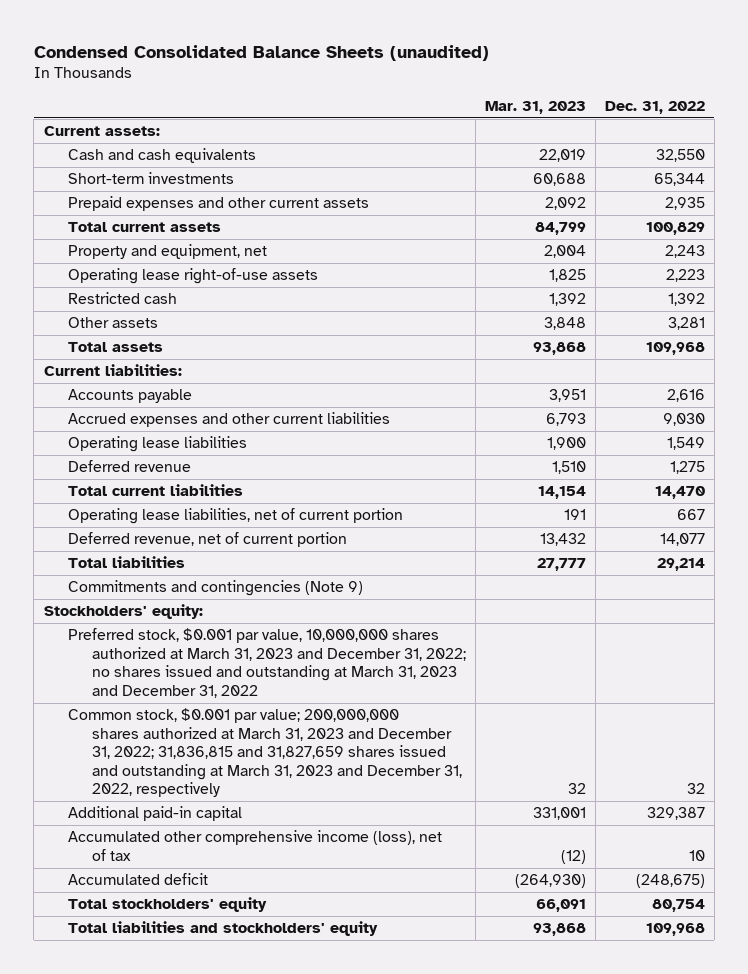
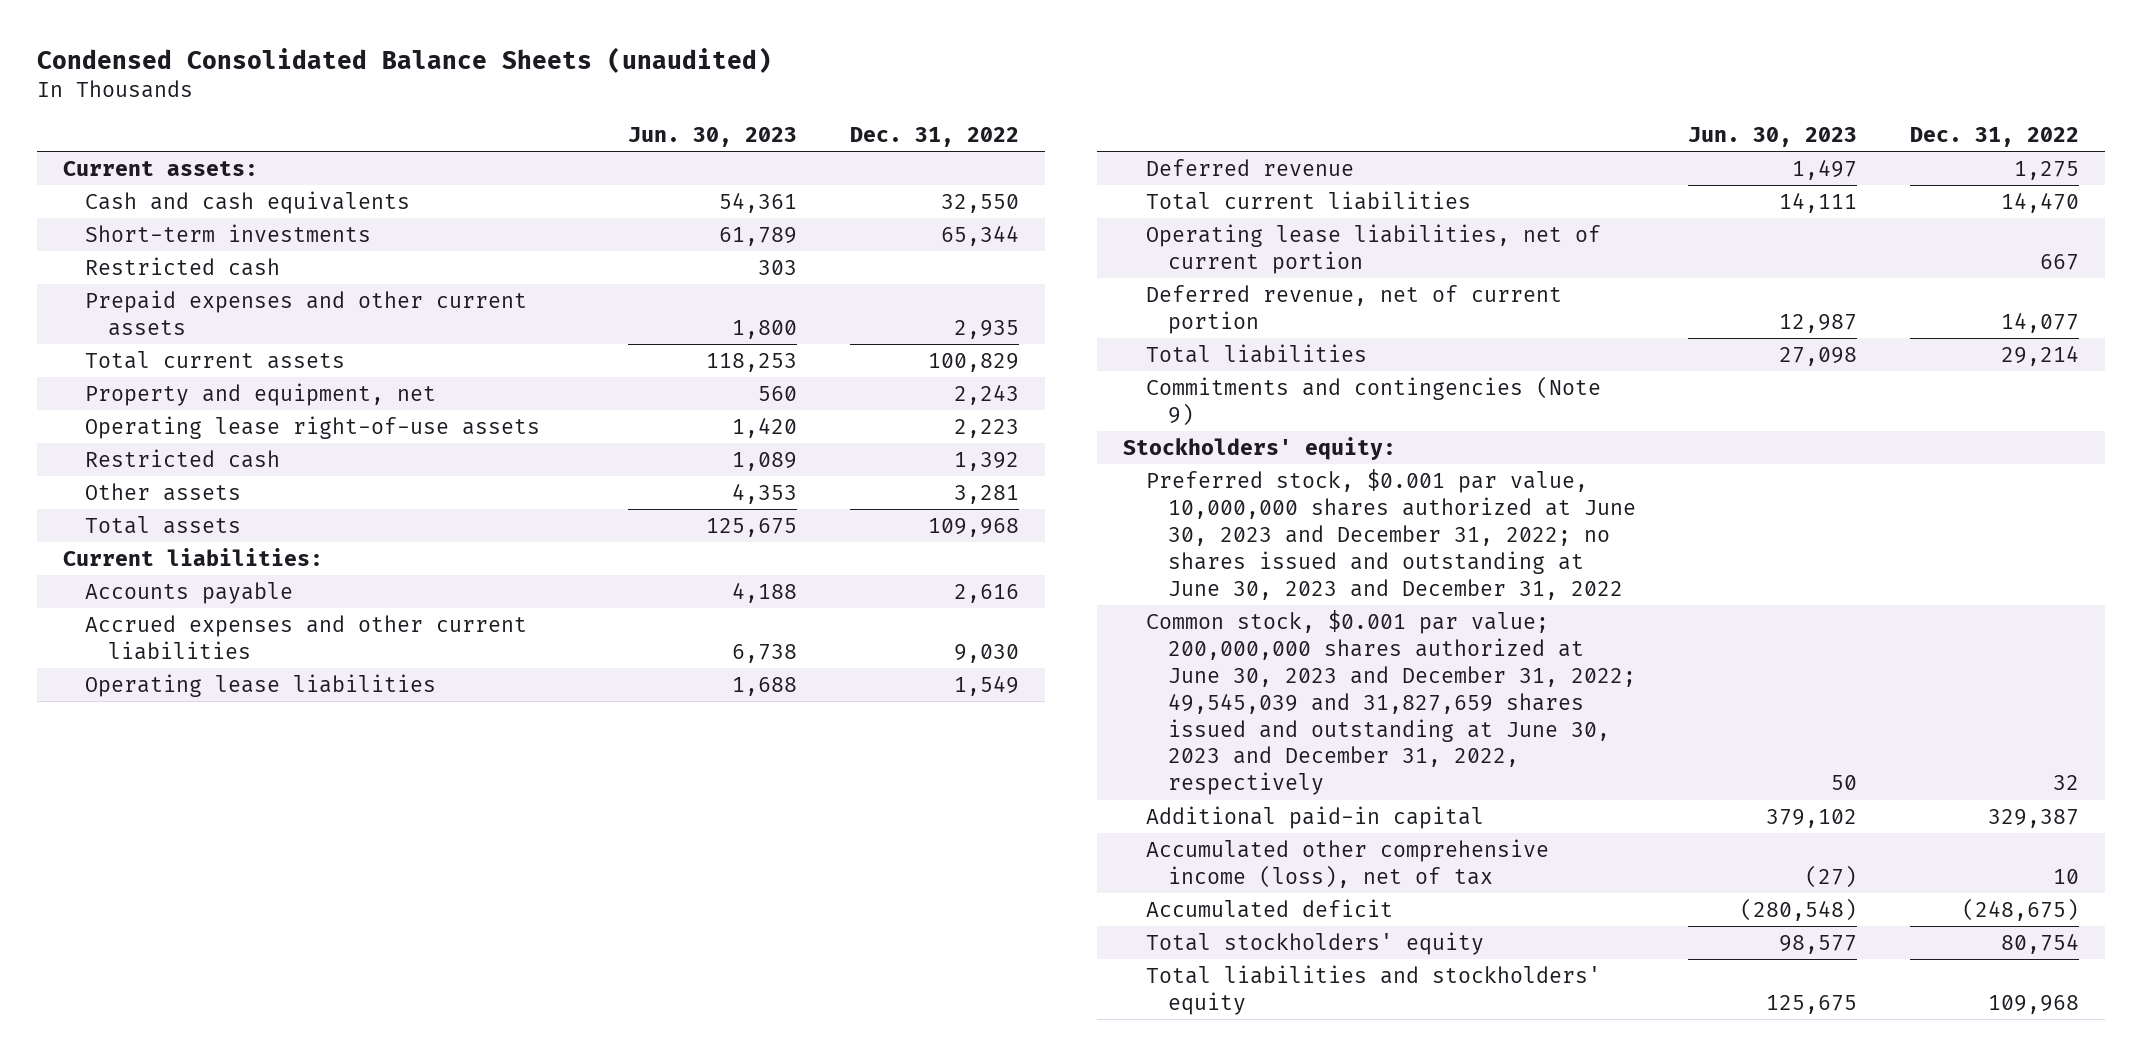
- | Mar. 31, 2023 | Dec. 31, 2022
+ | Jun. 30, 2023 | Dec. 31, 2022
+ Restricted cash | 303 |
- Preferred stock, $0.001 par value, 10,000,000 shares authorized at March 31, 2023 and December 31, 2022; no shares issued and outstanding at March 31, 2023 and December 31, 2022
- Common stock, $0.001 par value; 200,000,000 shares authorized at March 31, 2023 and December 31, 2022; 31,836,815 and 31,827,659 shares issued and outstanding at March 31, 2023 and December 31, 2022, respectively | 32 | 32
+ Preferred stock, $0.001 par value, 10,000,000 shares authorized at June 30, 2023 and December 31, 2022; no shares issued and outstanding at June 30, 2023 and December 31, 2022
+ Common stock, $0.001 par value; 200,000,000 shares authorized at June 30, 2023 and December 31, 2022; 49,545,039 and 31,827,659 shares issued and outstanding at June 30, 2023 and December 31, 2022, respectively | 50 | 32

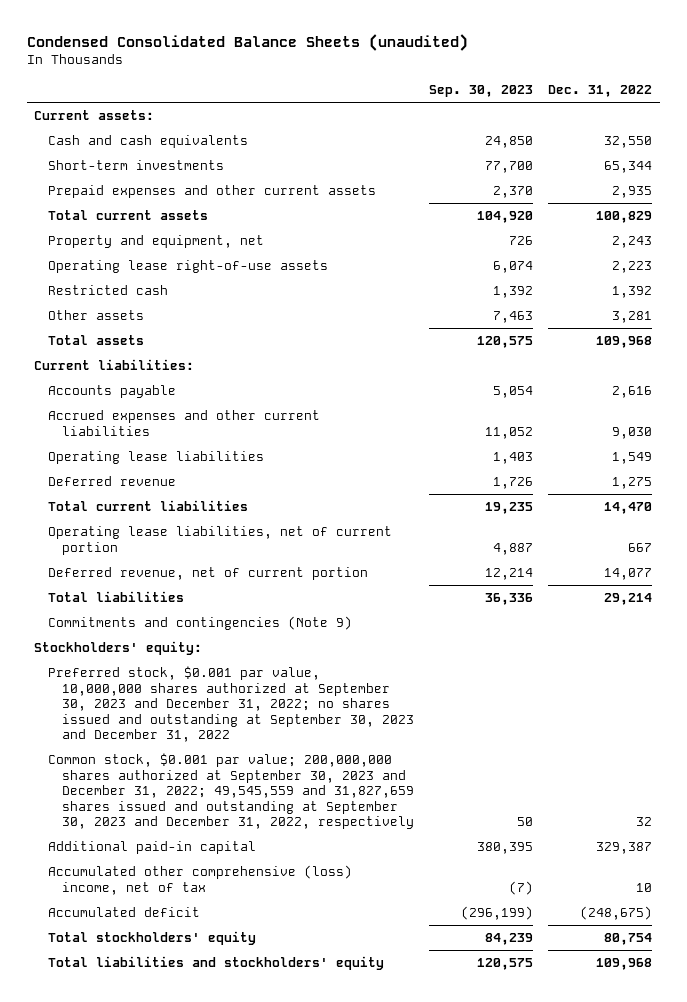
- | Jun. 30, 2023 | Dec. 31, 2022
+ | Sep. 30, 2023 | Dec. 31, 2022
- Restricted cash | 303 |
- Preferred stock, $0.001 par value, 10,000,000 shares authorized at June 30, 2023 and December 31, 2022; no shares issued and outstanding at June 30, 2023 and December 31, 2022
- Common stock, $0.001 par value; 200,000,000 shares authorized at June 30, 2023 and December 31, 2022; 49,545,039 and 31,827,659 shares issued and outstanding at June 30, 2023 and December 31, 2022, respectively | 50 | 32
+ Preferred stock, $0.001 par value, 10,000,000 shares authorized at September 30, 2023 and December 31, 2022; no shares issued and outstanding at September 30, 2023 and December 31, 2022
+ Common stock, $0.001 par value; 200,000,000 shares authorized at September 30, 2023 and December 31, 2022; 49,545,559 and 31,827,659 shares issued and outstanding at September 30, 2023 and December 31, 2022, respectively | 50 | 32
- Accumulated other comprehensive income (loss), net of tax | (27) | 10
+ Accumulated other comprehensive (loss) income, net of tax | (7) | 10

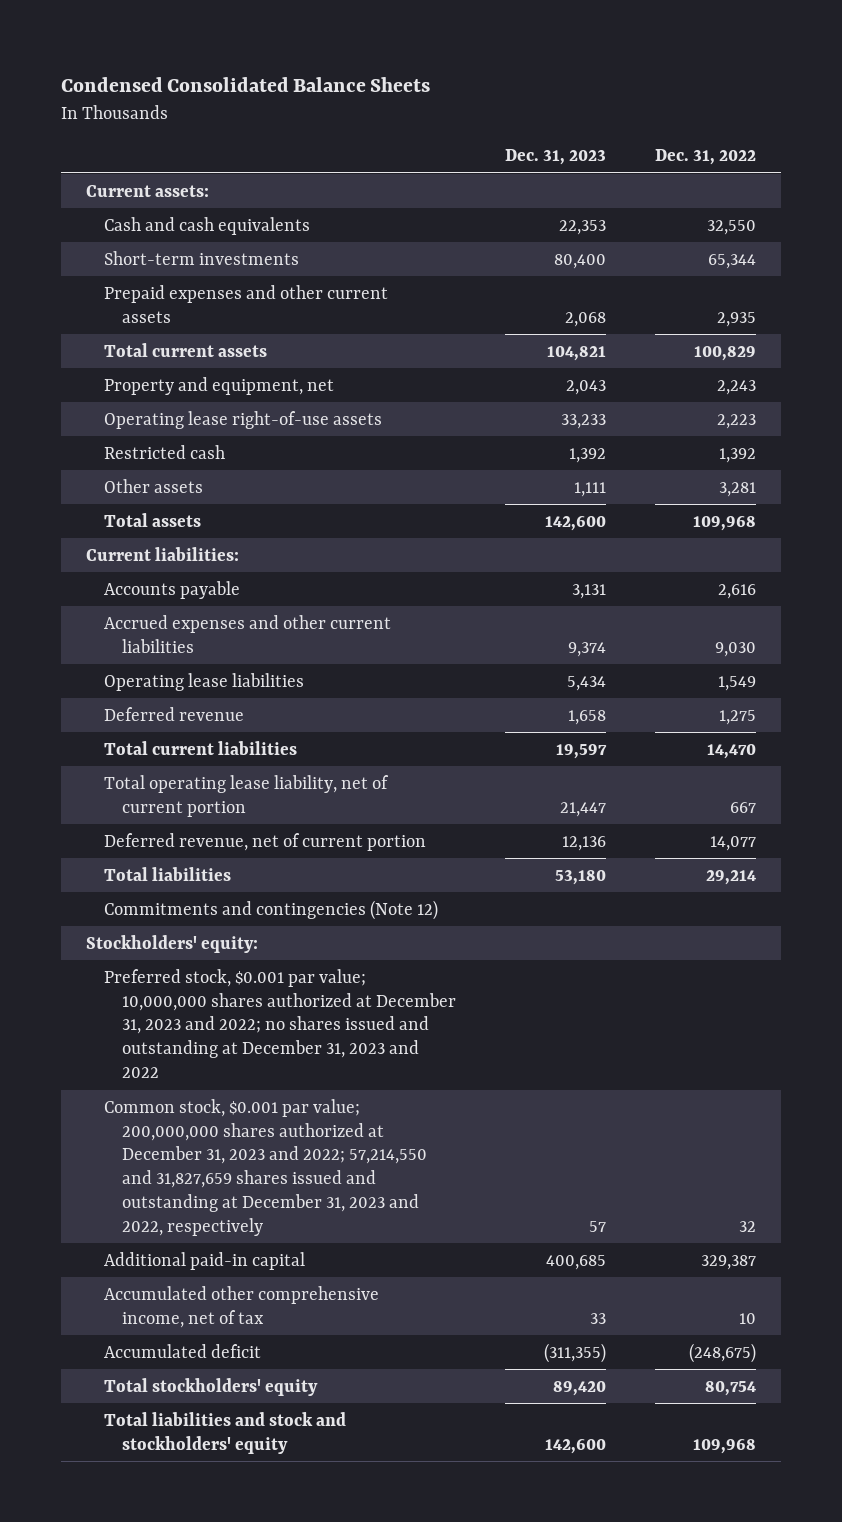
- Condensed Consolidated Balance Sheets (unaudited)
+ Condensed Consolidated Balance Sheets
- | Sep. 30, 2023 | Dec. 31, 2022
+ | Dec. 31, 2023 | Dec. 31, 2022
- Operating lease liabilities, net of current portion | 4,887 | 667
+ Total operating lease liability, net of current portion | 21,447 | 667
- Commitments and contingencies (Note 9)
+ Commitments and contingencies (Note 12)
- Preferred stock, $0.001 par value, 10,000,000 shares authorized at September 30, 2023 and December 31, 2022; no shares issued and outstanding at September 30, 2023 and December 31, 2022
- Common stock, $0.001 par value; 200,000,000 shares authorized at September 30, 2023 and December 31, 2022; 49,545,559 and 31,827,659 shares issued and outstanding at September 30, 2023 and December 31, 2022, respectively | 50 | 32
+ Preferred stock, $0.001 par value; 10,000,000 shares authorized at December 31, 2023 and 2022; no shares issued and outstanding at December 31, 2023 and 2022
+ Common stock, $0.001 par value; 200,000,000 shares authorized at December 31, 2023 and 2022; 57,214,550 and 31,827,659 shares issued and outstanding at December 31, 2023 and 2022, respectively | 57 | 32
- Accumulated other comprehensive (loss) income, net of tax | (7) | 10
+ Accumulated other comprehensive income, net of tax | 33 | 10
- Total liabilities and stockholders' equity | 120,575 | 109,968
+ Total liabilities and stock and stockholders' equity | 142,600 | 109,968

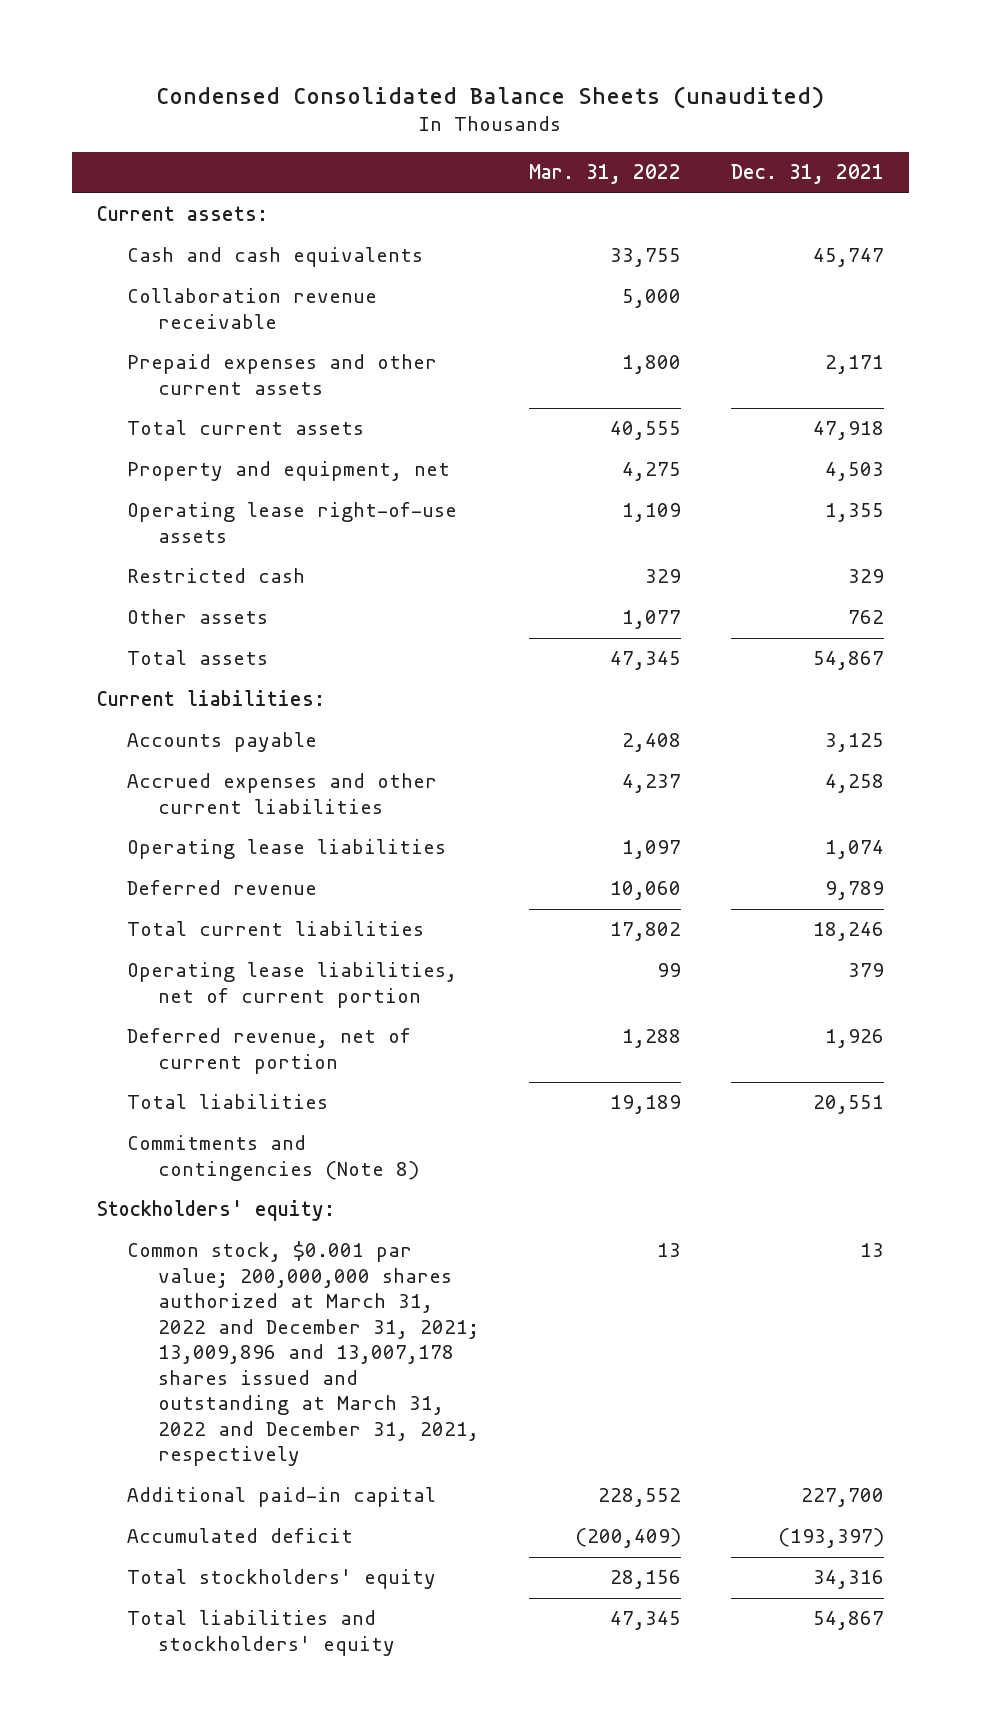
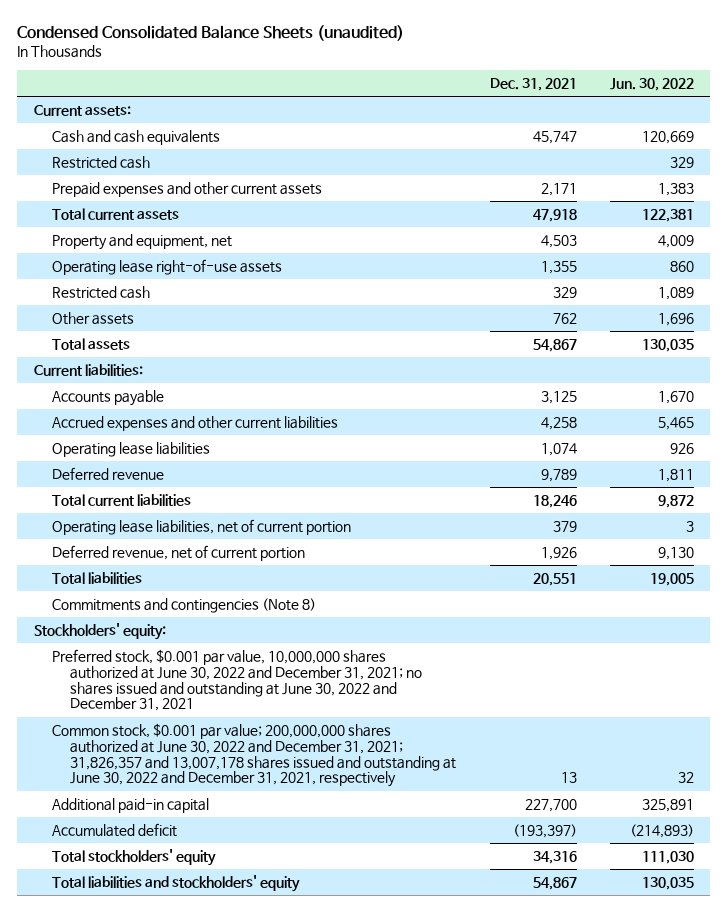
- | Mar. 31, 2022 | Dec. 31, 2021
+ | Dec. 31, 2021 | Jun. 30, 2022
- Collaboration revenue receivable | 5,000 |
+ Restricted cash | | 329
- Common stock, $0.001 par value; 200,000,000 shares authorized at March 31, 2022 and December 31, 2021; 13,009,896 and 13,007,178 shares issued and outstanding at March 31, 2022 and December 31, 2021, respectively | 13 | 13
+ Preferred stock, $0.001 par value, 10,000,000 shares authorized at June 30, 2022 and December 31, 2021; no shares issued and outstanding at June 30, 2022 and December 31, 2021
+ Common stock, $0.001 par value; 200,000,000 shares authorized at June 30, 2022 and December 31, 2021; 31,826,357 and 13,007,178 shares issued and outstanding at June 30, 2022 and December 31, 2021, respectively | 13 | 32

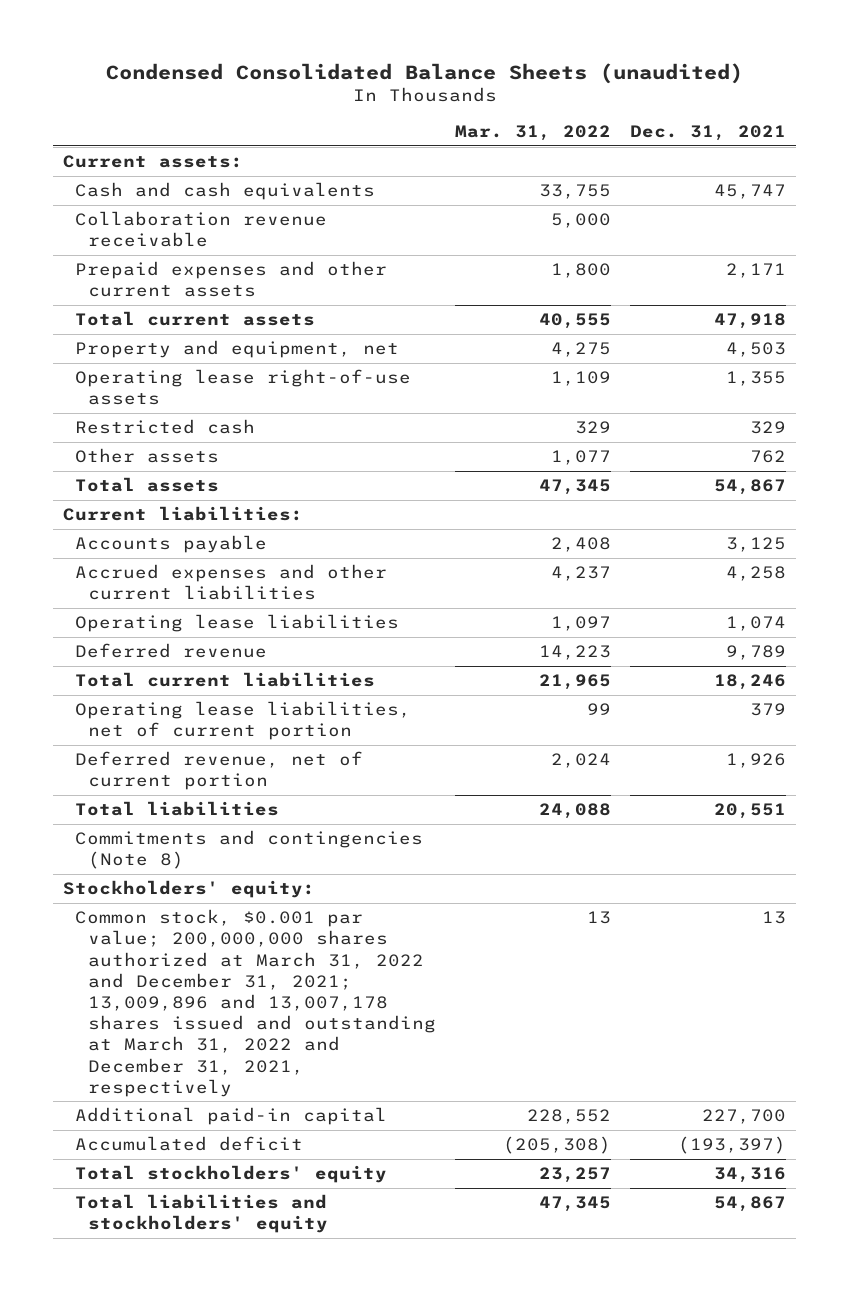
- | Dec. 31, 2021 | Jun. 30, 2022
+ | Mar. 31, 2022 | Dec. 31, 2021
- Restricted cash | | 329
+ Collaboration revenue receivable | 5,000 |
- Preferred stock, $0.001 par value, 10,000,000 shares authorized at June 30, 2022 and December 31, 2021; no shares issued and outstanding at June 30, 2022 and December 31, 2021
- Common stock, $0.001 par value; 200,000,000 shares authorized at June 30, 2022 and December 31, 2021; 31,826,357 and 13,007,178 shares issued and outstanding at June 30, 2022 and December 31, 2021, respectively | 13 | 32
+ Common stock, $0.001 par value; 200,000,000 shares authorized at March 31, 2022 and December 31, 2021; 13,009,896 and 13,007,178 shares issued and outstanding at March 31, 2022 and December 31, 2021, respectively | 13 | 13

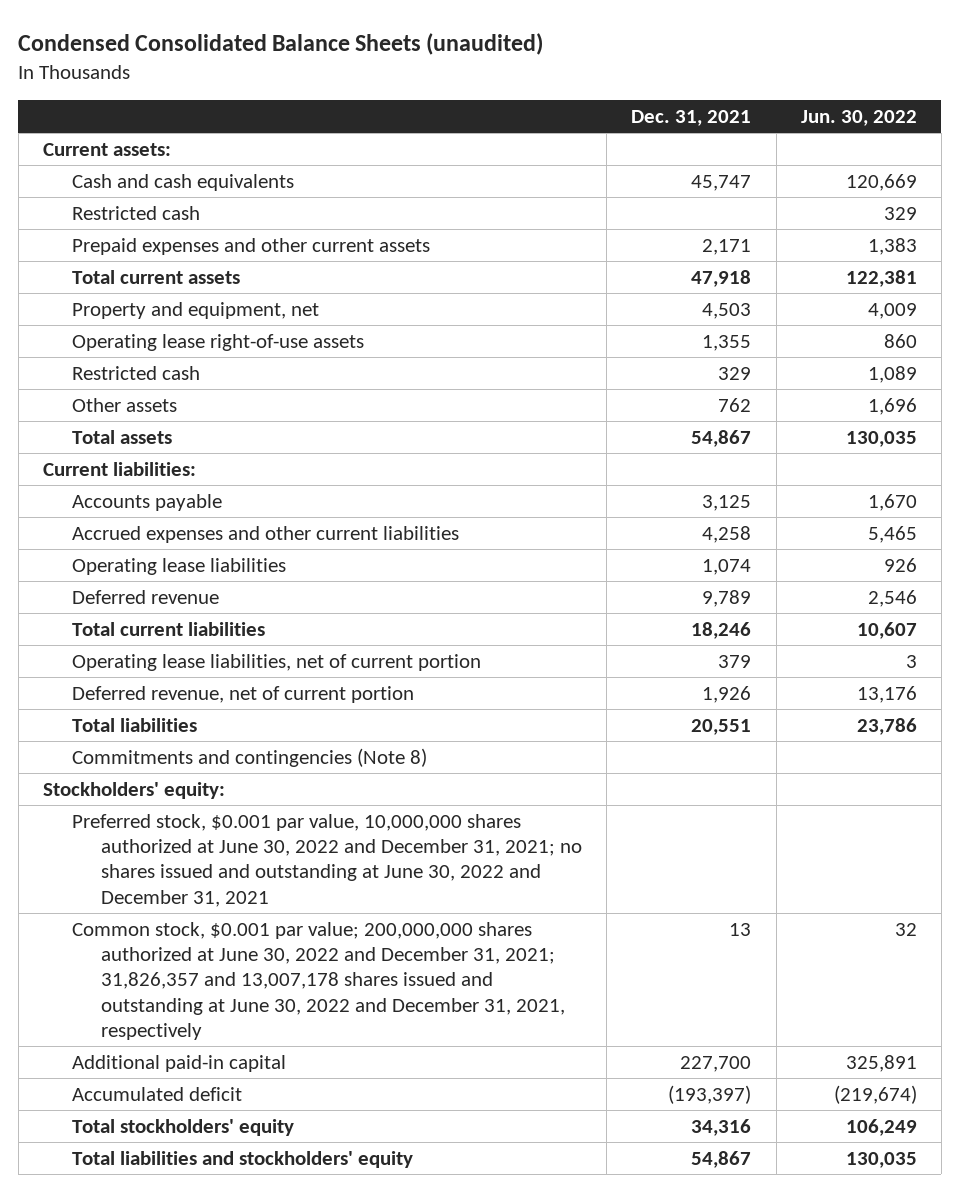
- | Mar. 31, 2022 | Dec. 31, 2021
+ | Dec. 31, 2021 | Jun. 30, 2022
- Collaboration revenue receivable | 5,000 |
+ Restricted cash | | 329
- Common stock, $0.001 par value; 200,000,000 shares authorized at March 31, 2022 and December 31, 2021; 13,009,896 and 13,007,178 shares issued and outstanding at March 31, 2022 and December 31, 2021, respectively | 13 | 13
+ Preferred stock, $0.001 par value, 10,000,000 shares authorized at June 30, 2022 and December 31, 2021; no shares issued and outstanding at June 30, 2022 and December 31, 2021
+ Common stock, $0.001 par value; 200,000,000 shares authorized at June 30, 2022 and December 31, 2021; 31,826,357 and 13,007,178 shares issued and outstanding at June 30, 2022 and December 31, 2021, respectively | 13 | 32

